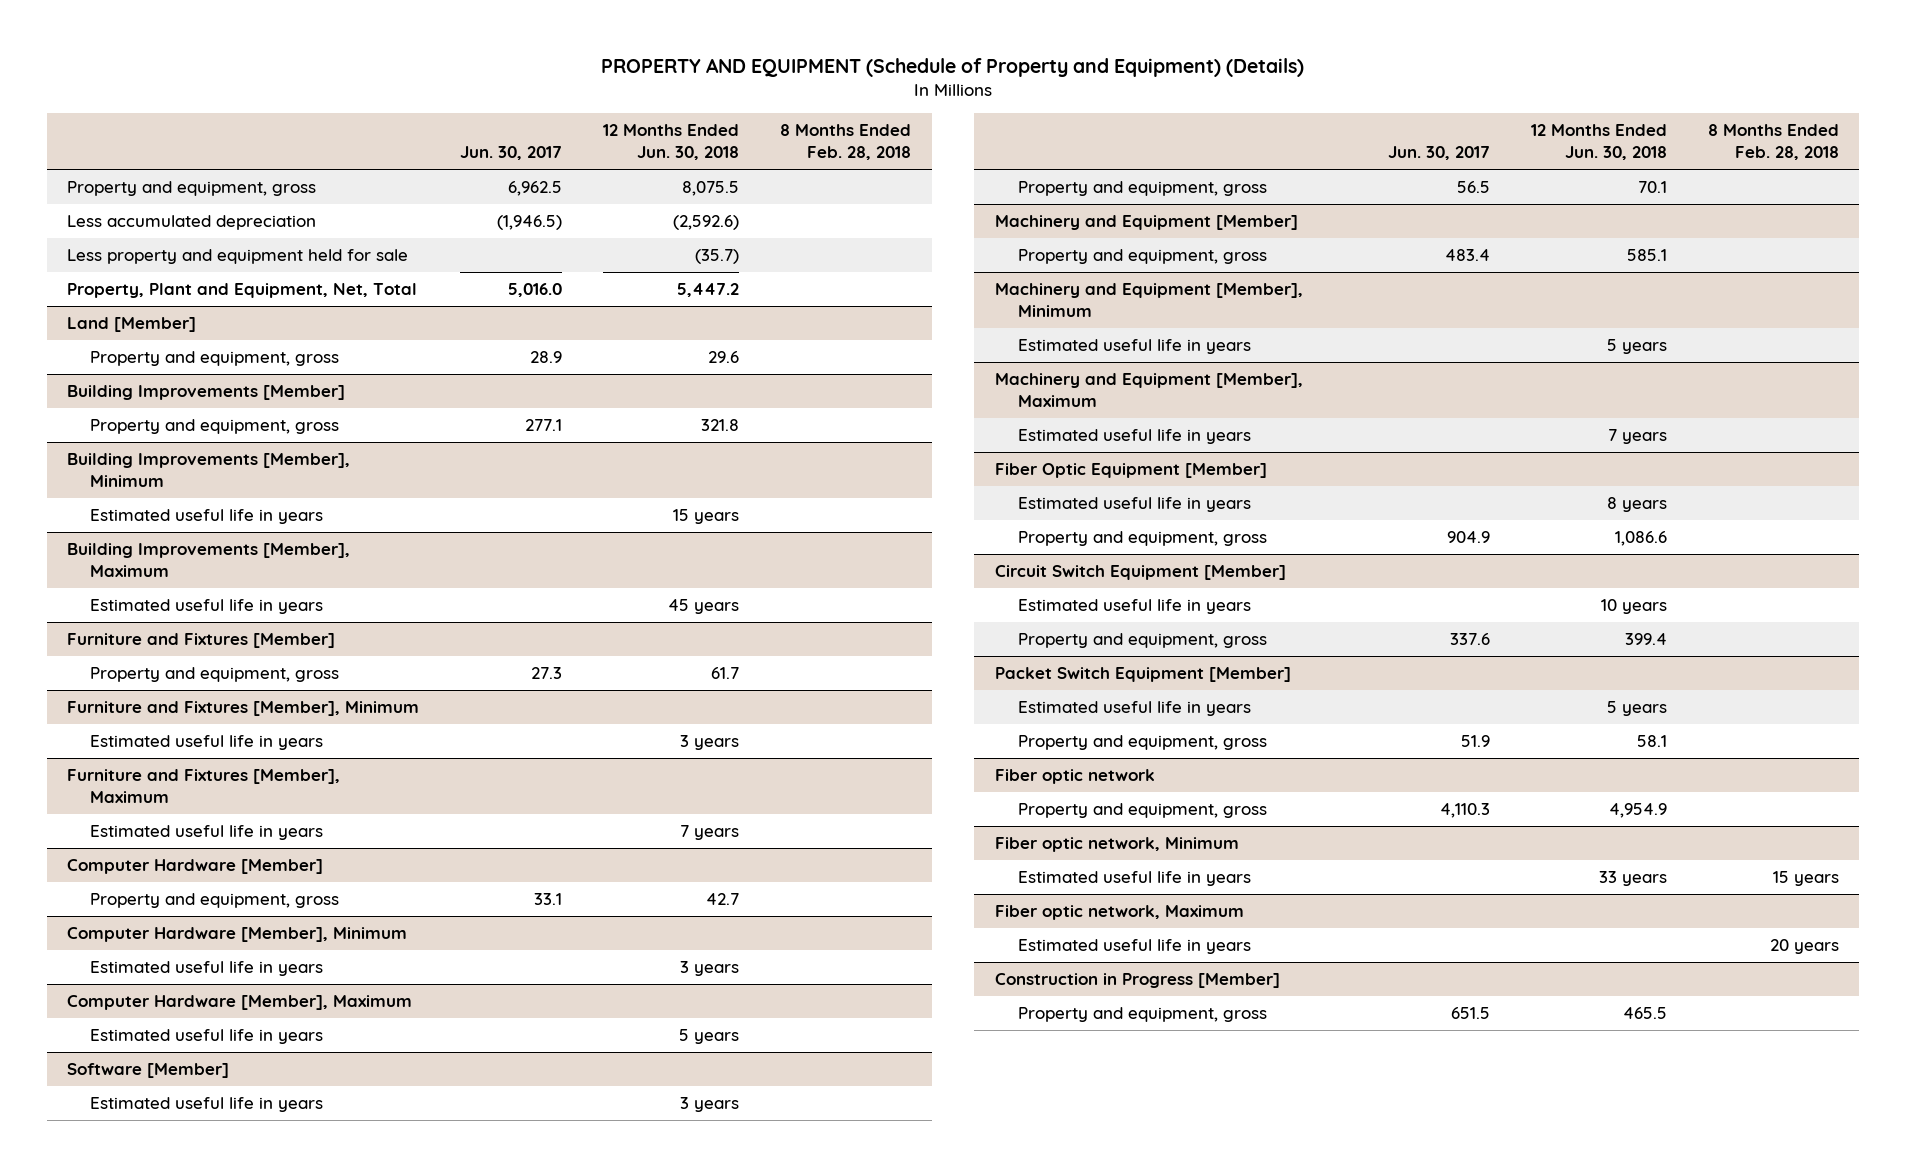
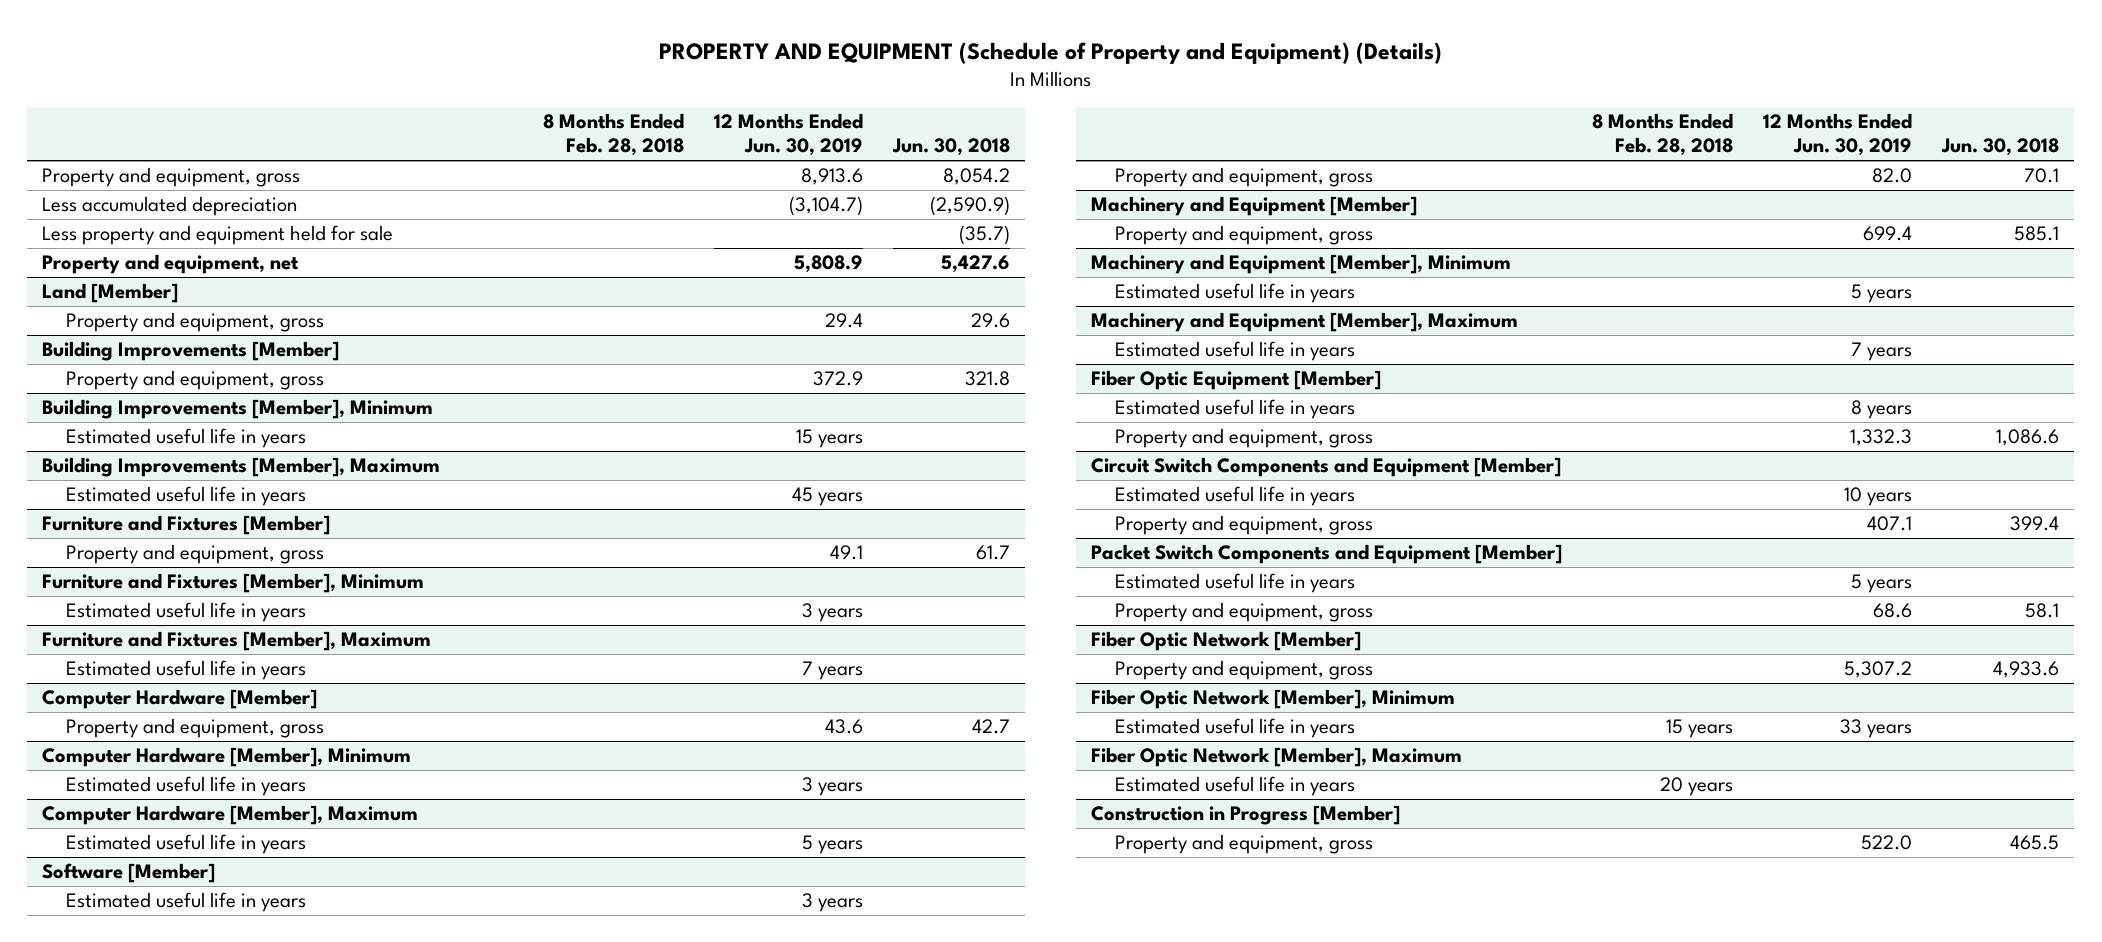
- | Jun. 30, 2017 | 12 Months Ended Jun. 30, 2018 | 8 Months Ended Feb. 28, 2018
+ | 8 Months Ended Feb. 28, 2018 | 12 Months Ended Jun. 30, 2019 | Jun. 30, 2018
- Property, Plant and Equipment, Net, Total | 5,016.0 | 5,447.2 |
+ Property and equipment, net | | 5,808.9 | 5,427.6
- Circuit Switch Equipment [Member]
+ Circuit Switch Components and Equipment [Member]
- Packet Switch Equipment [Member]
+ Packet Switch Components and Equipment [Member]
- Fiber optic network
+ Fiber Optic Network [Member]
- Fiber optic network, Minimum
+ Fiber Optic Network [Member], Minimum
- Fiber optic network, Maximum
+ Fiber Optic Network [Member], Maximum

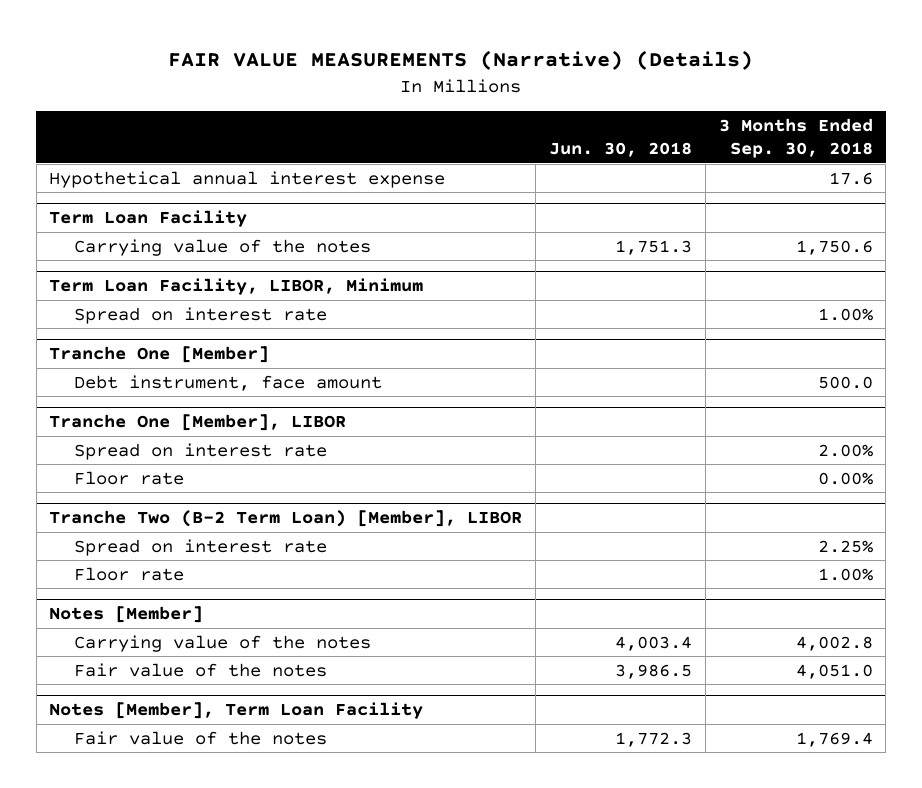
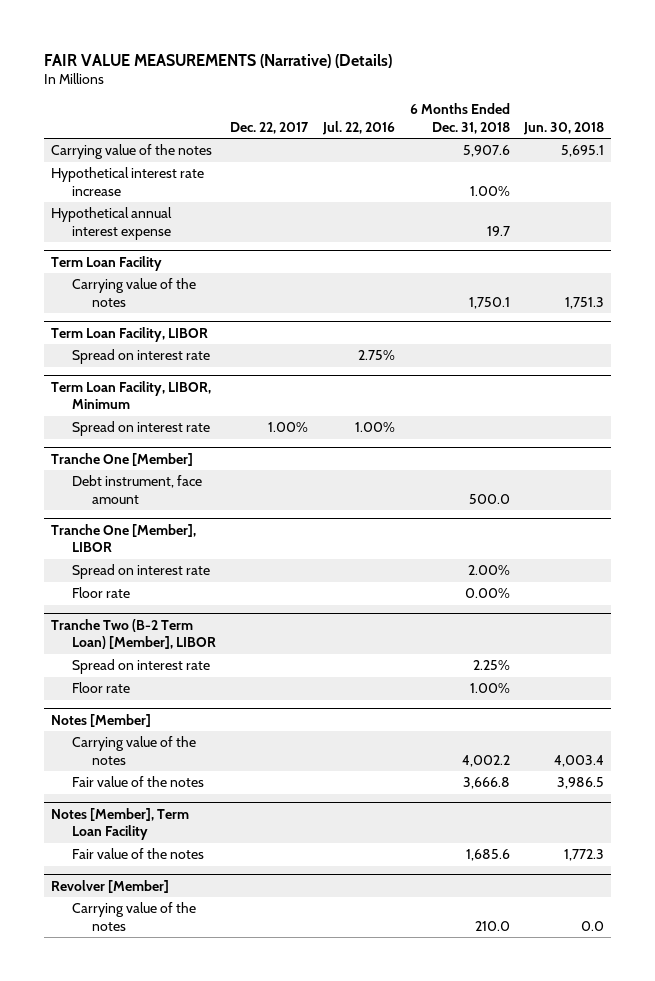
- | Jun. 30, 2018 | 3 Months Ended Sep. 30, 2018
+ | Dec. 22, 2017 | Jul. 22, 2016 | 6 Months Ended Dec. 31, 2018 | Jun. 30, 2018
+ Carrying value of the notes | | | 5,907.6 | 5,695.1
+ Hypothetical interest rate increase | | | 1.00% |
+ Term Loan Facility, LIBOR
+ Spread on interest rate | | 2.75% | |
+ Revolver [Member]
+ Carrying value of the notes | | | 210.0 | 0.0

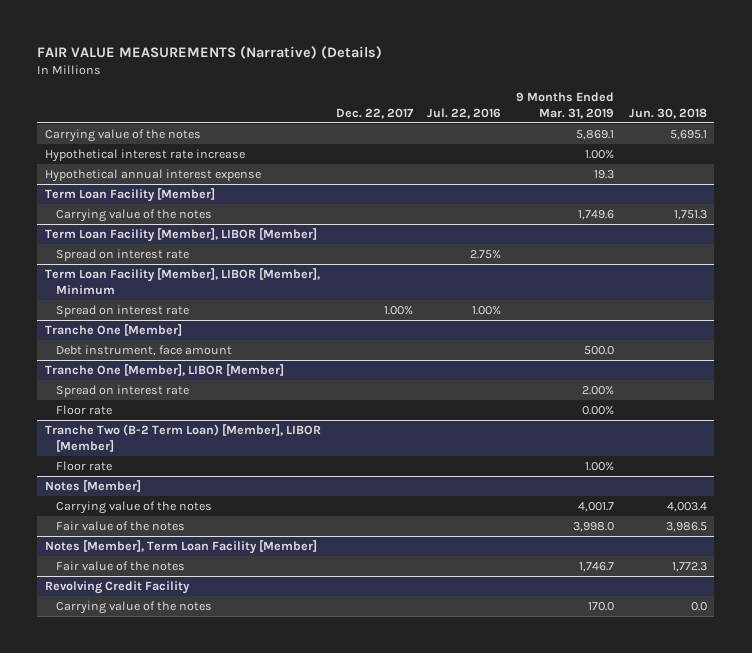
- | Dec. 22, 2017 | Jul. 22, 2016 | 6 Months Ended Dec. 31, 2018 | Jun. 30, 2018
+ | Dec. 22, 2017 | Jul. 22, 2016 | 9 Months Ended Mar. 31, 2019 | Jun. 30, 2018
- Term Loan Facility
+ Term Loan Facility [Member]
- Term Loan Facility, LIBOR
+ Term Loan Facility [Member], LIBOR [Member]
- Term Loan Facility, LIBOR, Minimum
+ Term Loan Facility [Member], LIBOR [Member], Minimum
- Tranche One [Member], LIBOR
+ Tranche One [Member], LIBOR [Member]
- Tranche Two (B-2 Term Loan) [Member], LIBOR
- Spread on interest rate | | | 2.25% |
+ Tranche Two (B-2 Term Loan) [Member], LIBOR [Member]
- Notes [Member], Term Loan Facility
+ Notes [Member], Term Loan Facility [Member]
- Revolver [Member]
+ Revolving Credit Facility

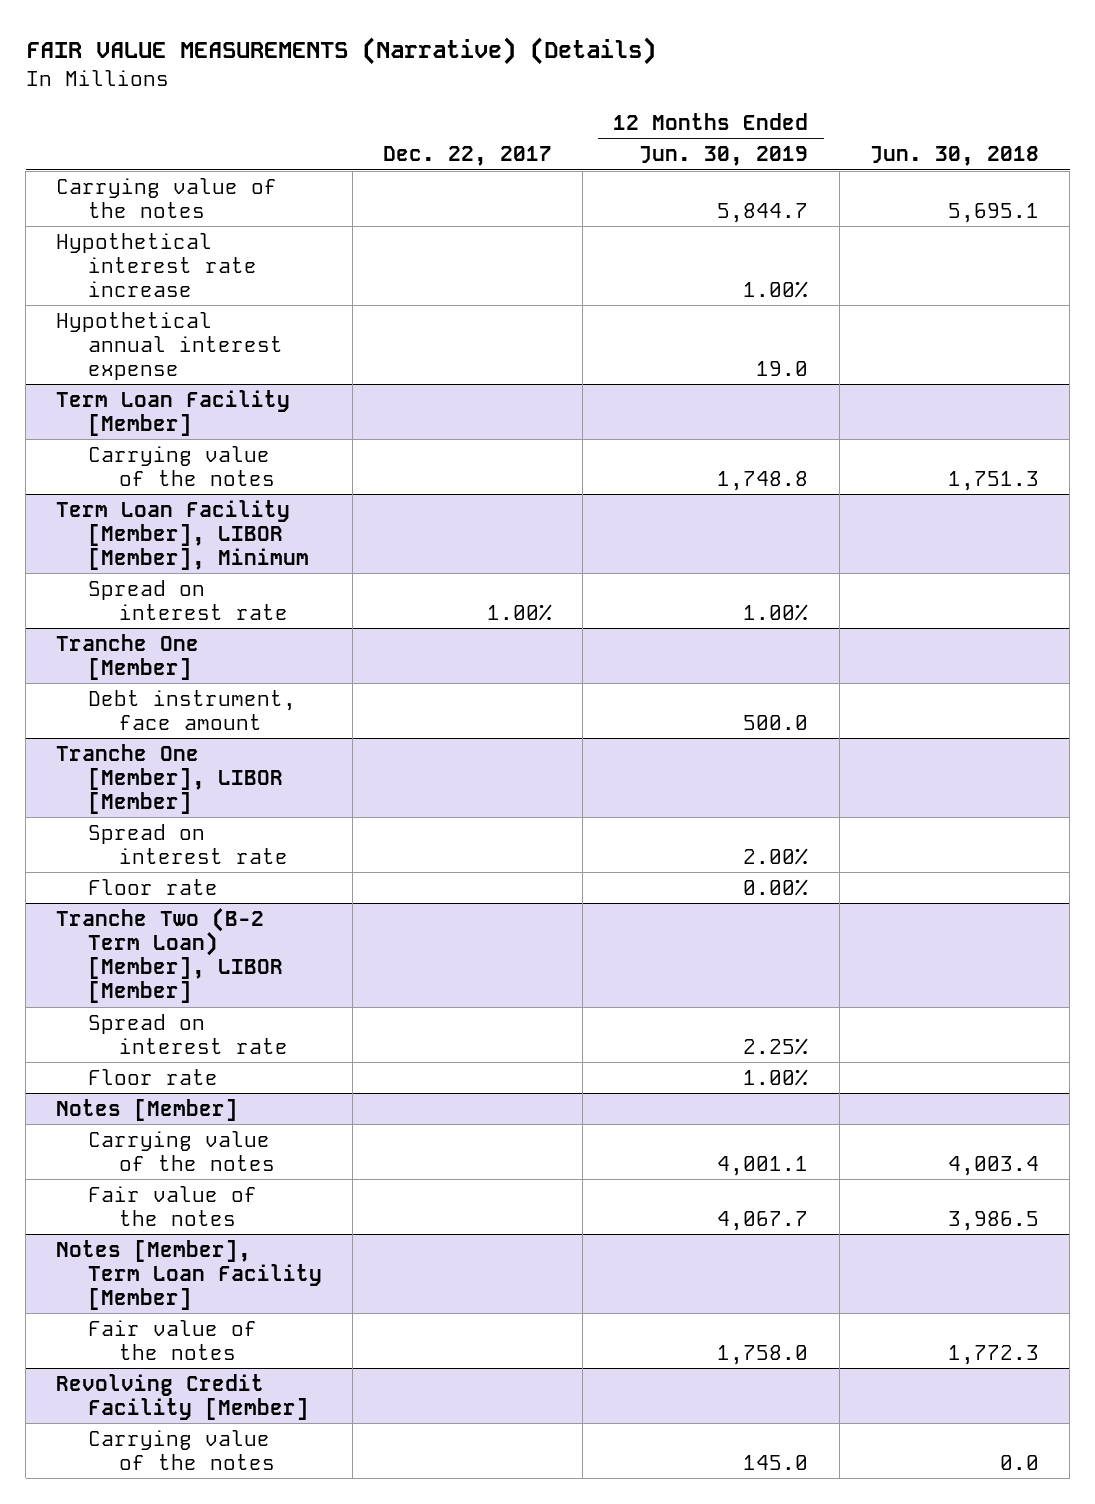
- | Dec. 22, 2017 | Jul. 22, 2016 | 9 Months Ended Mar. 31, 2019 | Jun. 30, 2018
+ | Dec. 22, 2017 | 12 Months Ended Jun. 30, 2019 | Jun. 30, 2018
- Term Loan Facility [Member], LIBOR [Member]
- Spread on interest rate | | 2.75% | |
@ Tranche Two (B-2 Term Loan) [Member], LIBOR [Member]
+ Spread on interest rate | | 2.25% |
- Revolving Credit Facility
+ Revolving Credit Facility [Member]

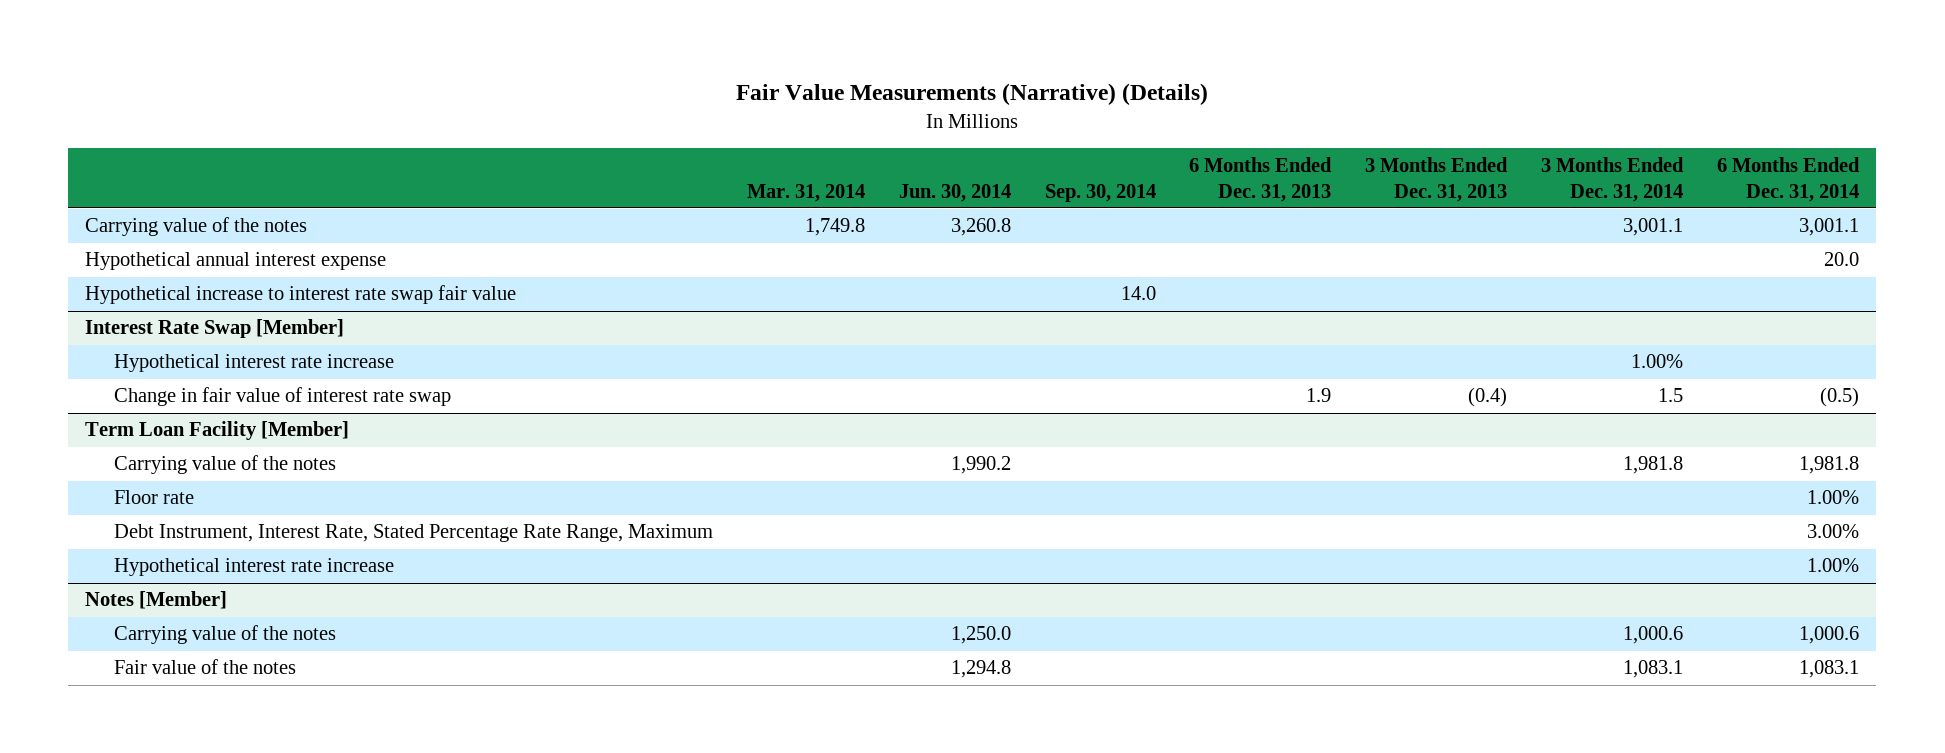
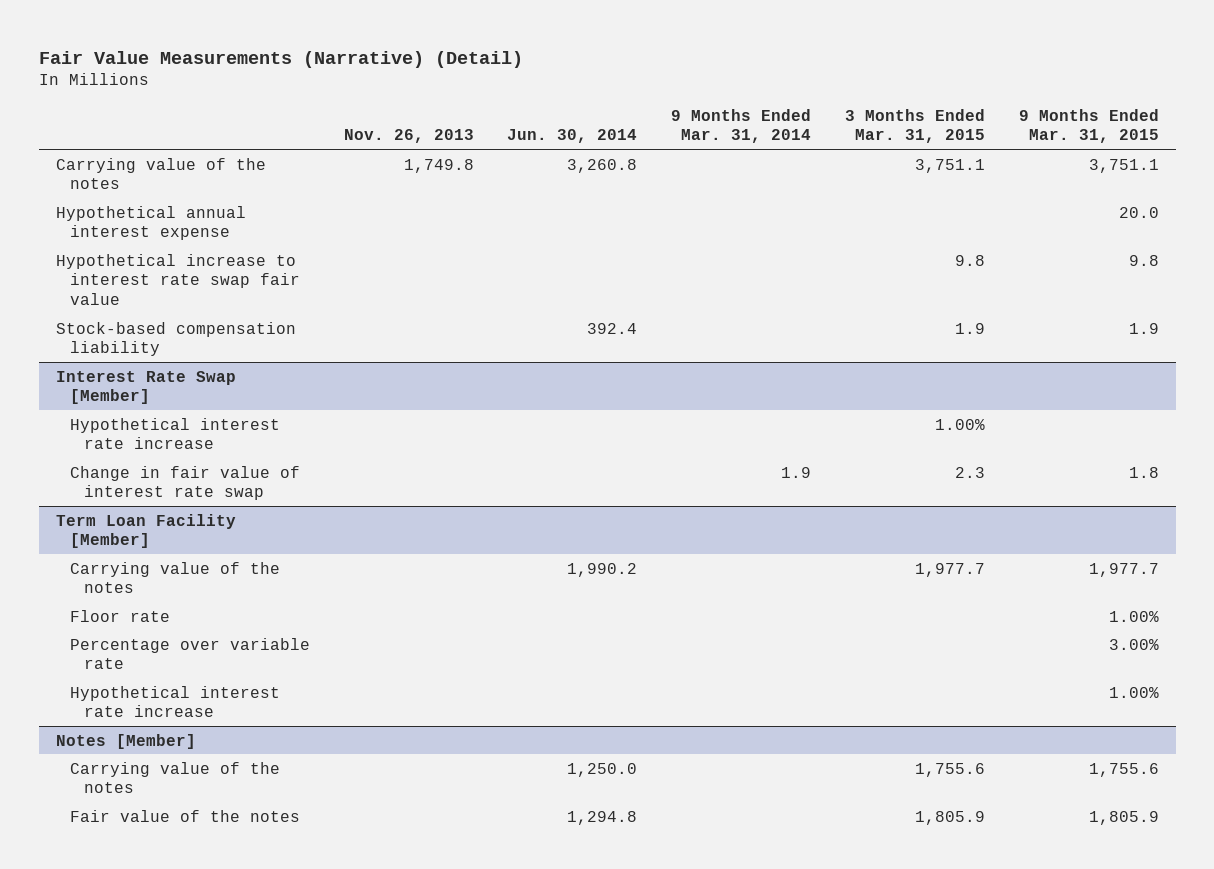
- Fair Value Measurements (Narrative) (Details)
+ Fair Value Measurements (Narrative) (Detail)
- | Mar. 31, 2014 | Jun. 30, 2014 | Sep. 30, 2014 | 6 Months Ended Dec. 31, 2013 | 3 Months Ended Dec. 31, 2013 | 3 Months Ended Dec. 31, 2014 | 6 Months Ended Dec. 31, 2014
+ | Nov. 26, 2013 | Jun. 30, 2014 | 9 Months Ended Mar. 31, 2014 | 3 Months Ended Mar. 31, 2015 | 9 Months Ended Mar. 31, 2015
+ Stock-based compensation liability | | 392.4 | | 1.9 | 1.9
@ Term Loan Facility [Member]
- Debt Instrument, Interest Rate, Stated Percentage Rate Range, Maximum | | | | | | | 3.00%
+ Percentage over variable rate | | | | | 3.00%

